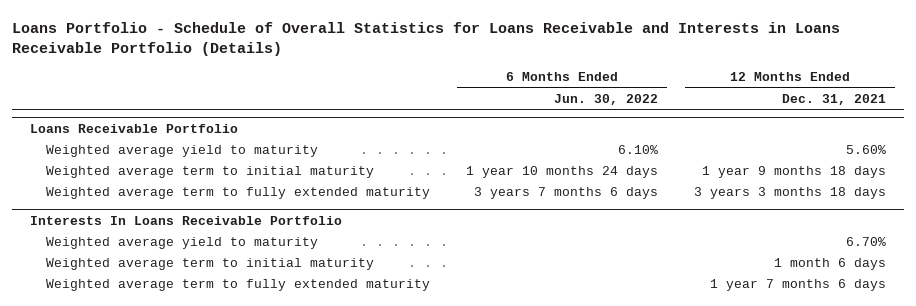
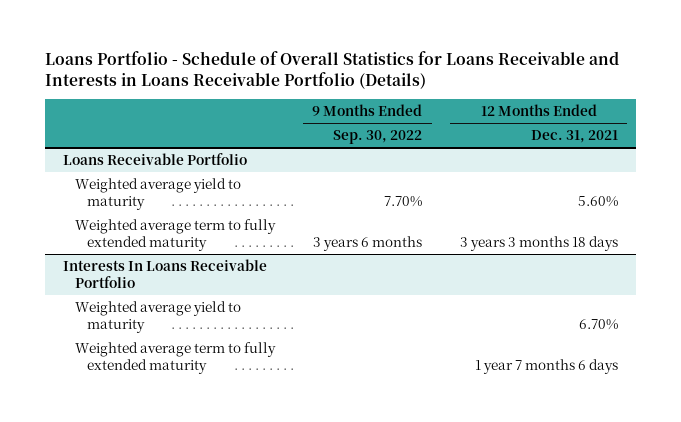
- | 6 Months Ended Jun. 30, 2022 | 12 Months Ended Dec. 31, 2021
+ | 9 Months Ended Sep. 30, 2022 | 12 Months Ended Dec. 31, 2021
@ Loans Receivable Portfolio
- Weighted average term to initial maturity | 1 year 10 months 24 days | 1 year 9 months 18 days
@ Interests In Loans Receivable Portfolio
- Weighted average term to initial maturity | | 1 month 6 days

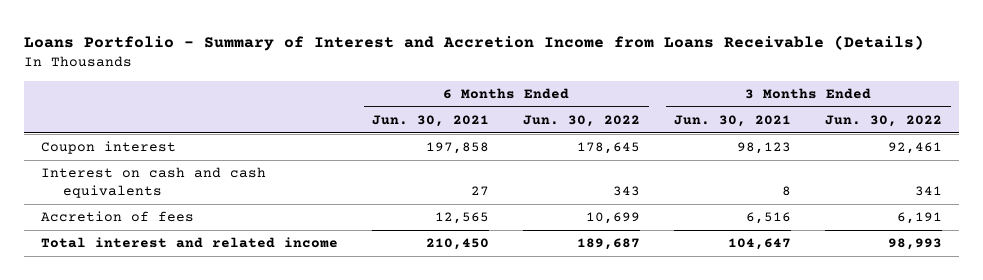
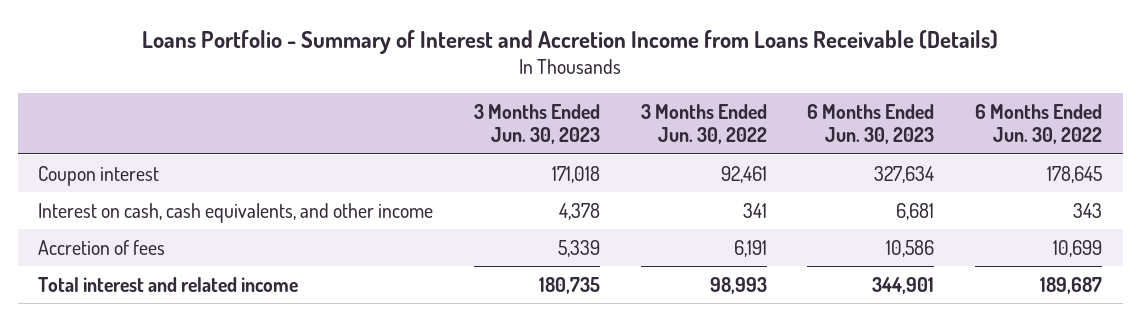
- | 6 Months Ended Jun. 30, 2021 | 6 Months Ended Jun. 30, 2022 | 3 Months Ended Jun. 30, 2021 | 3 Months Ended Jun. 30, 2022
+ | 3 Months Ended Jun. 30, 2023 | 3 Months Ended Jun. 30, 2022 | 6 Months Ended Jun. 30, 2023 | 6 Months Ended Jun. 30, 2022
- Interest on cash and cash equivalents | 27 | 343 | 8 | 341
+ Interest on cash, cash equivalents, and other income | 4,378 | 341 | 6,681 | 343

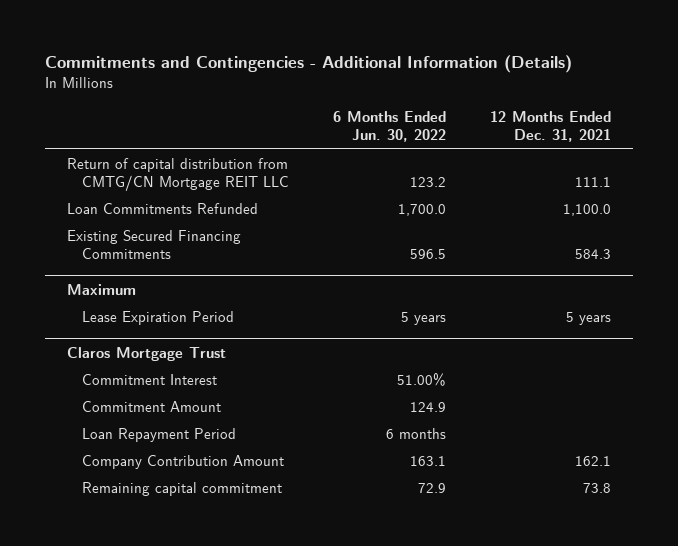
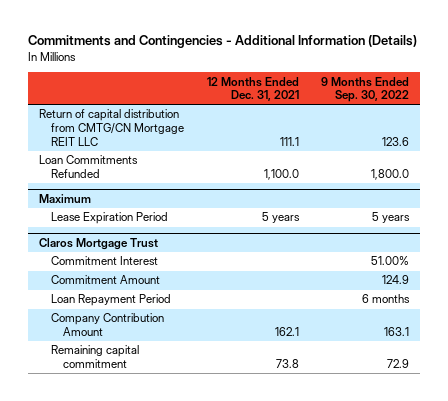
- | 6 Months Ended Jun. 30, 2022 | 12 Months Ended Dec. 31, 2021
+ | 12 Months Ended Dec. 31, 2021 | 9 Months Ended Sep. 30, 2022
- Existing Secured Financing Commitments | 596.5 | 584.3

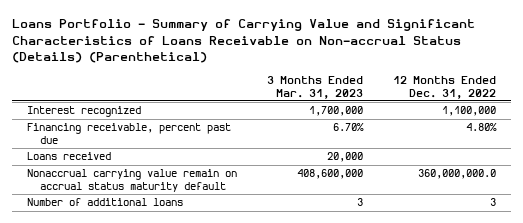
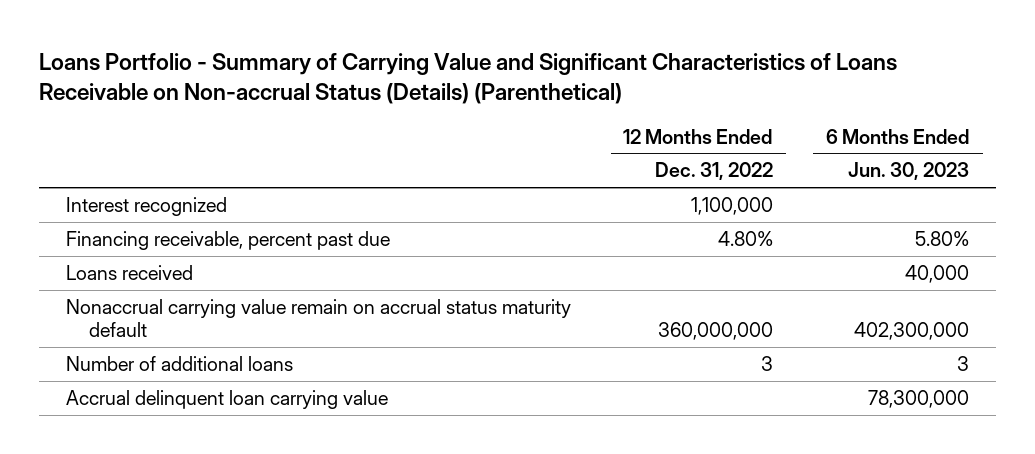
- | 3 Months Ended Mar. 31, 2023 | 12 Months Ended Dec. 31, 2022
+ | 12 Months Ended Dec. 31, 2022 | 6 Months Ended Jun. 30, 2023
- Nonaccrual carrying value remain on accrual status maturity default | 408,600,000 | 360,000,000.0
+ Nonaccrual carrying value remain on accrual status maturity default | 360,000,000 | 402,300,000
+ Accrual delinquent loan carrying value | | 78,300,000

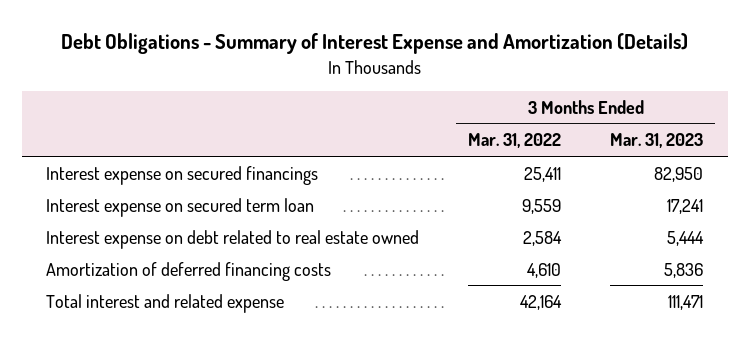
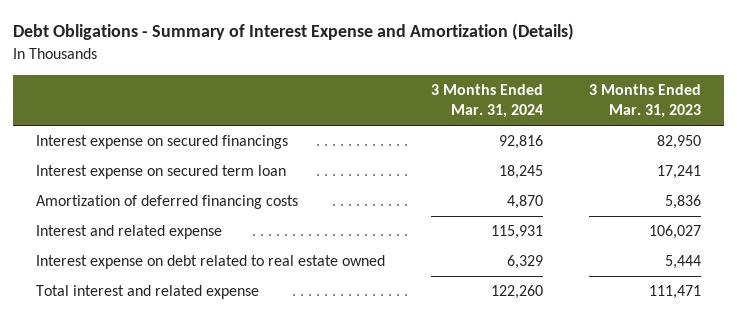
- | 3 Months Ended Mar. 31, 2022 | 3 Months Ended Mar. 31, 2023
+ | 3 Months Ended Mar. 31, 2024 | 3 Months Ended Mar. 31, 2023
+ Interest and related expense | 115,931 | 106,027
moved down: Interest expense on debt related to real estate owned | 6,329 | 5,444

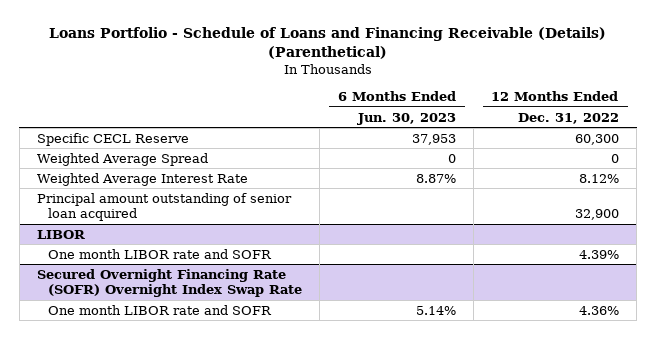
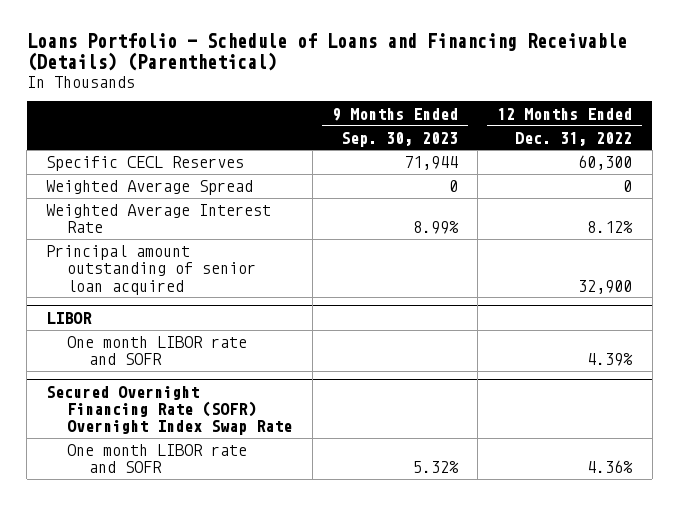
- | 6 Months Ended Jun. 30, 2023 | 12 Months Ended Dec. 31, 2022
+ | 9 Months Ended Sep. 30, 2023 | 12 Months Ended Dec. 31, 2022
- Specific CECL Reserve | 37,953 | 60,300
+ Specific CECL Reserves | 71,944 | 60,300

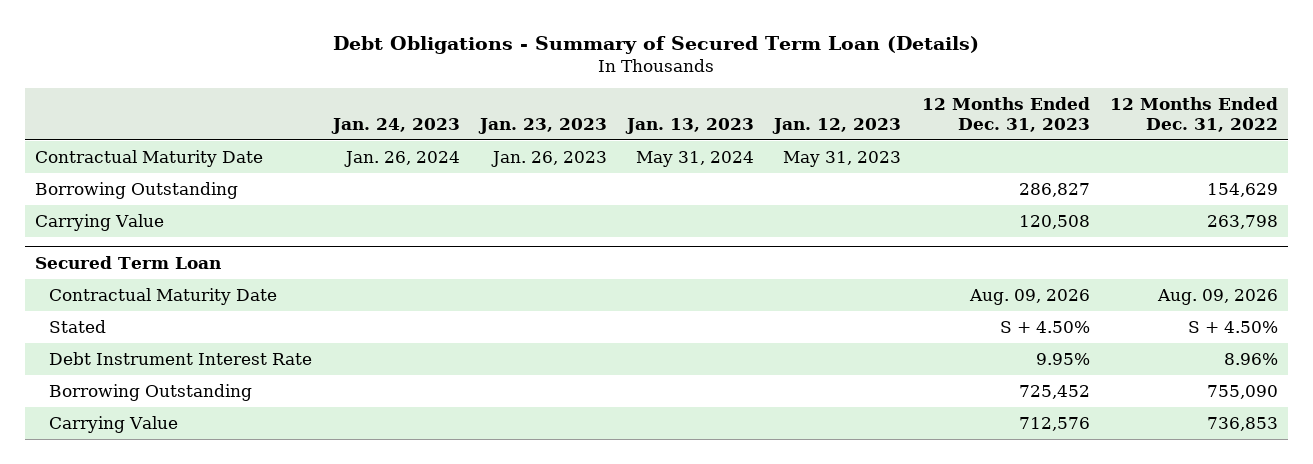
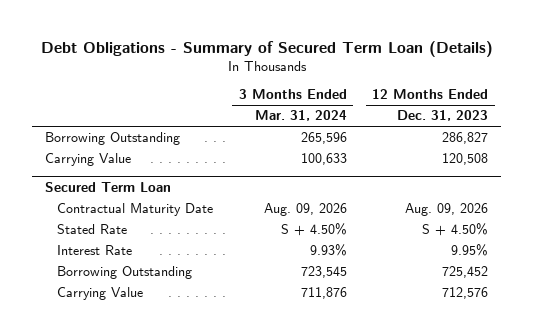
- | Jan. 24, 2023 | Jan. 23, 2023 | Jan. 13, 2023 | Jan. 12, 2023 | 12 Months Ended Dec. 31, 2023 | 12 Months Ended Dec. 31, 2022
+ | 3 Months Ended Mar. 31, 2024 | 12 Months Ended Dec. 31, 2023
- Contractual Maturity Date | Jan. 26, 2024 | Jan. 26, 2023 | May 31, 2024 | May 31, 2023 | |
@ Secured Term Loan
- Stated | | | | | S + 4.50% | S + 4.50%
- Debt Instrument Interest Rate | | | | | 9.95% | 8.96%
+ Stated Rate | S + 4.50% | S + 4.50%
+ Interest Rate | 9.93% | 9.95%

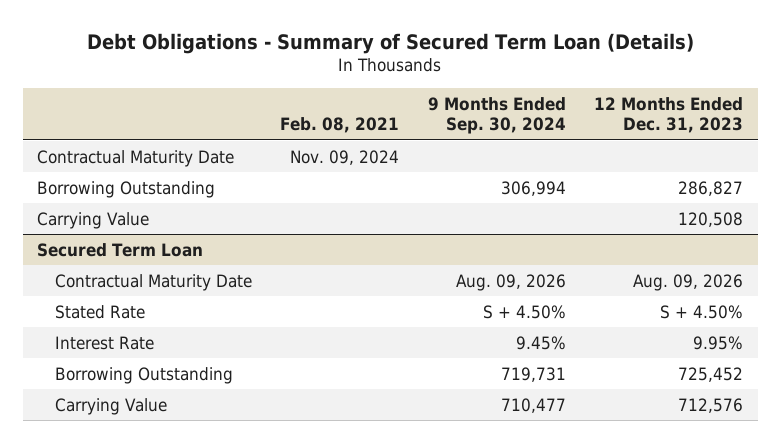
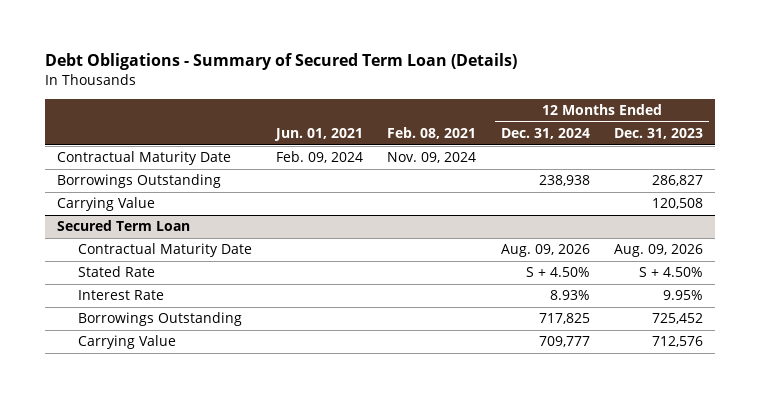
- | Feb. 08, 2021 | 9 Months Ended Sep. 30, 2024 | 12 Months Ended Dec. 31, 2023
+ | Jun. 01, 2021 | Feb. 08, 2021 | 12 Months Ended Dec. 31, 2024 | 12 Months Ended Dec. 31, 2023
- Borrowing Outstanding | | 306,994 | 286,827
+ Borrowings Outstanding | | | 238,938 | 286,827
@ Secured Term Loan
- Borrowing Outstanding | | 719,731 | 725,452
+ Borrowings Outstanding | | | 717,825 | 725,452

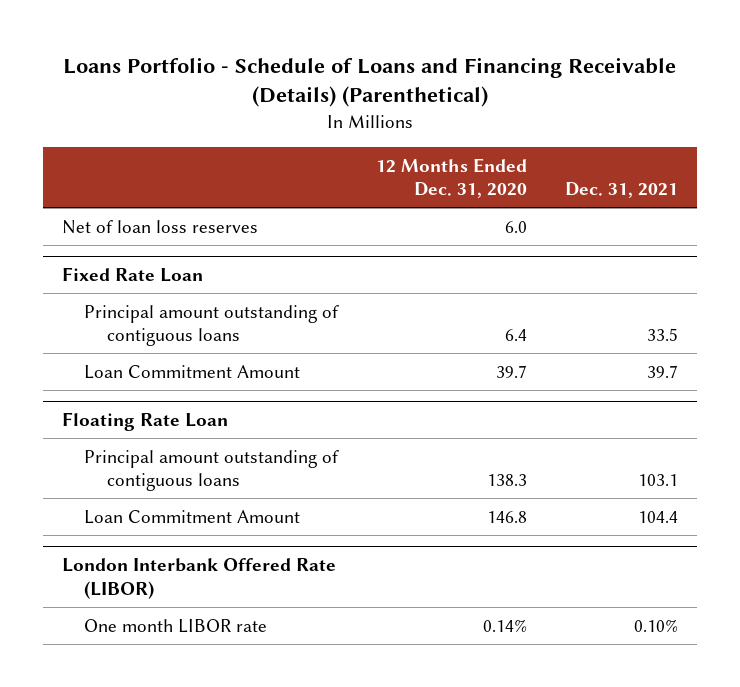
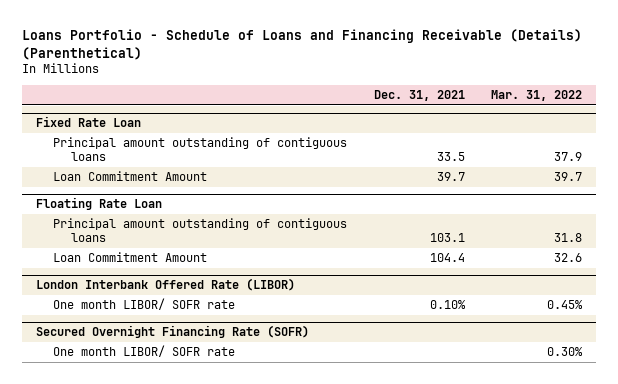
- | 12 Months Ended Dec. 31, 2020 | Dec. 31, 2021
+ | Dec. 31, 2021 | Mar. 31, 2022
- Net of loan loss reserves | 6.0 |
@ London Interbank Offered Rate (LIBOR)
- One month LIBOR rate | 0.14% | 0.10%
+ One month LIBOR/ SOFR rate | 0.10% | 0.45%
+ Secured Overnight Financing Rate (SOFR)
+ One month LIBOR/ SOFR rate | | 0.30%

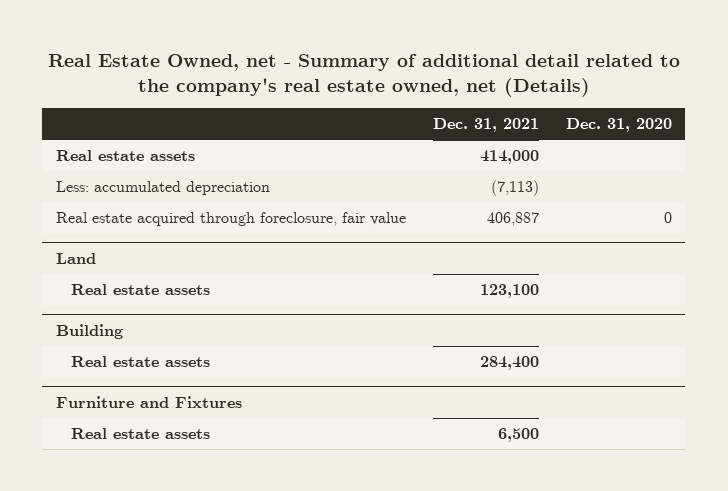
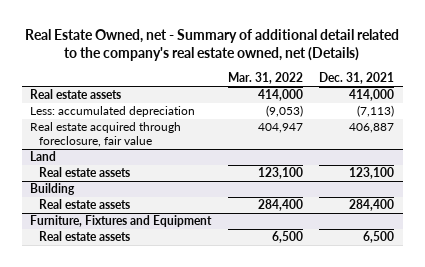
- | Dec. 31, 2021 | Dec. 31, 2020
+ | Mar. 31, 2022 | Dec. 31, 2021
- Furniture and Fixtures
+ Furniture, Fixtures and Equipment

